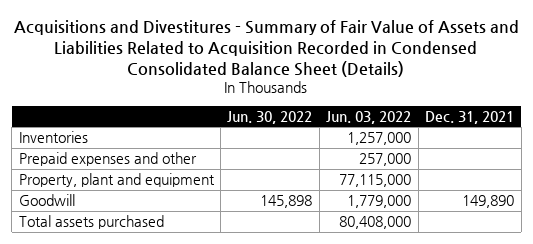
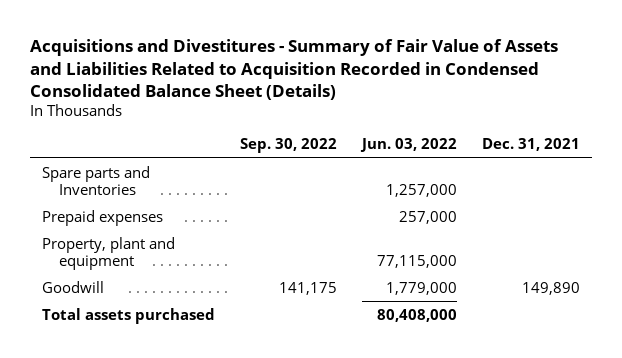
- | Jun. 30, 2022 | Jun. 03, 2022 | Dec. 31, 2021
+ | Sep. 30, 2022 | Jun. 03, 2022 | Dec. 31, 2021
- Inventories | | 1,257,000 |
- Prepaid expenses and other | | 257,000 |
+ Spare parts and Inventories | | 1,257,000 |
+ Prepaid expenses | | 257,000 |

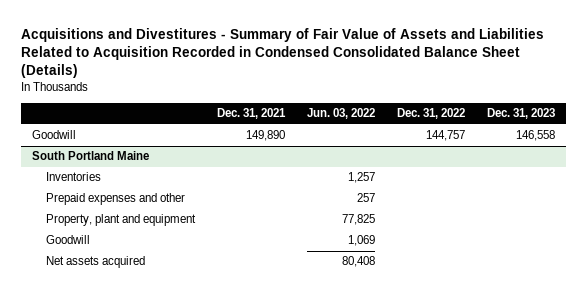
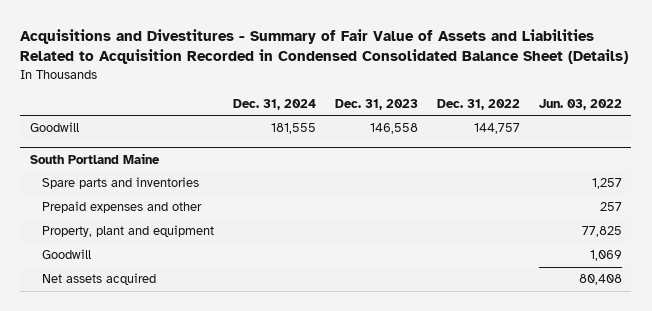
- | Dec. 31, 2021 | Jun. 03, 2022 | Dec. 31, 2022 | Dec. 31, 2023
+ | Dec. 31, 2024 | Dec. 31, 2023 | Dec. 31, 2022 | Jun. 03, 2022
@ South Portland Maine
- Inventories | | 1,257 | |
+ Spare parts and inventories | | | | 1,257

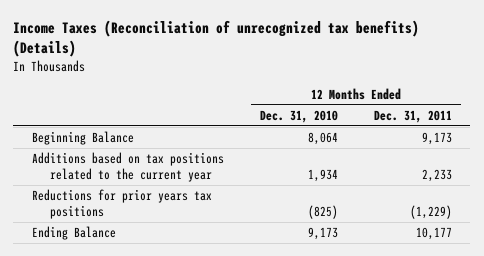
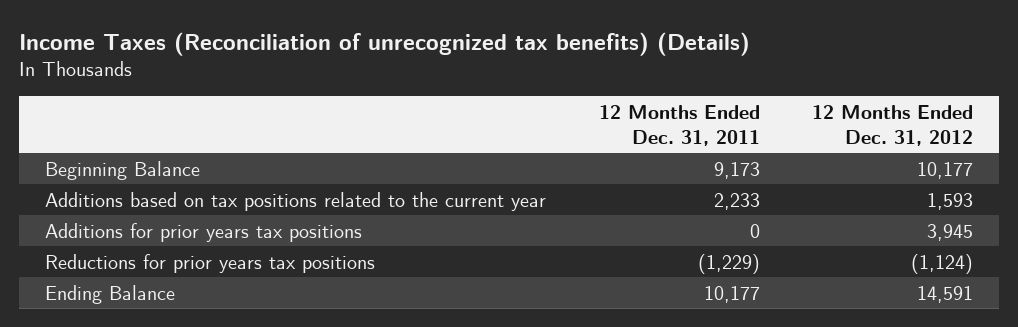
- | 12 Months Ended Dec. 31, 2010 | 12 Months Ended Dec. 31, 2011
+ | 12 Months Ended Dec. 31, 2011 | 12 Months Ended Dec. 31, 2012
+ Additions for prior years tax positions | 0 | 3,945

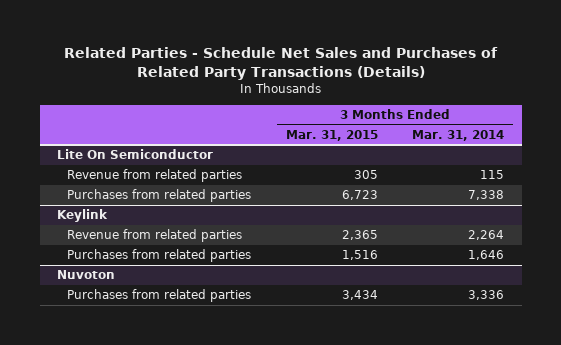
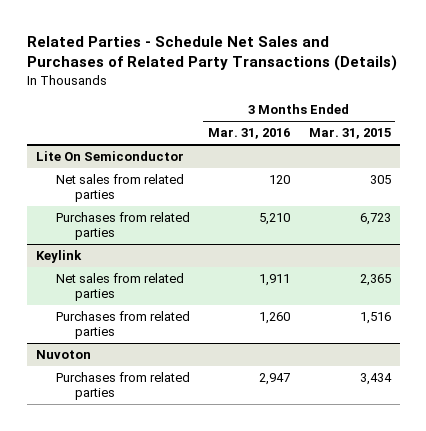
- | 3 Months Ended Mar. 31, 2015 | 3 Months Ended Mar. 31, 2014
+ | 3 Months Ended Mar. 31, 2016 | 3 Months Ended Mar. 31, 2015
@ Lite On Semiconductor
- Revenue from related parties | 305 | 115
+ Net sales from related parties | 120 | 305
@ Keylink
- Revenue from related parties | 2,365 | 2,264
+ Net sales from related parties | 1,911 | 2,365

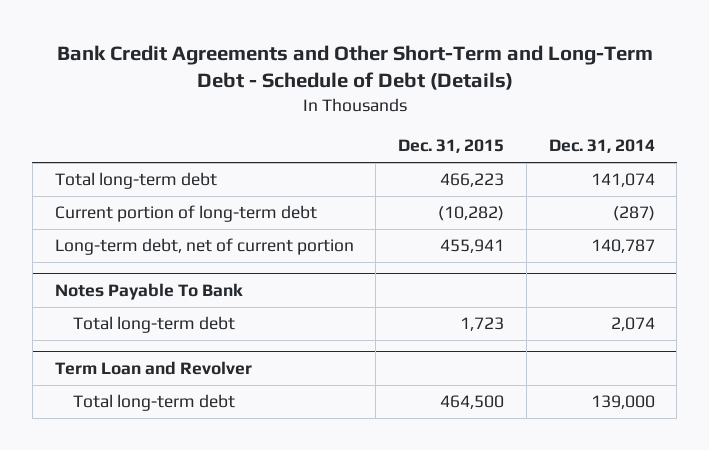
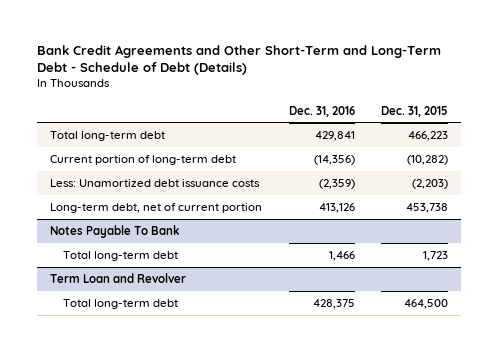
- | Dec. 31, 2015 | Dec. 31, 2014
+ | Dec. 31, 2016 | Dec. 31, 2015
- Long-term debt, net of current portion | 455,941 | 140,787
+ Less: Unamortized debt issuance costs | (2,359) | (2,203)
+ Long-term debt, net of current portion | 413,126 | 453,738

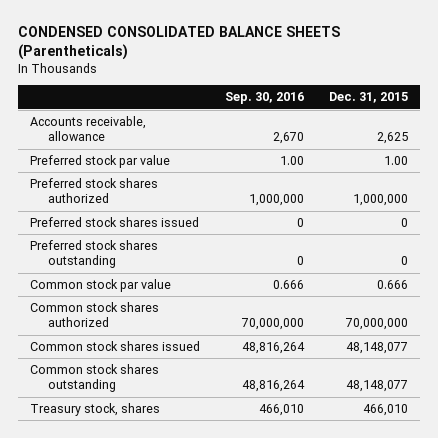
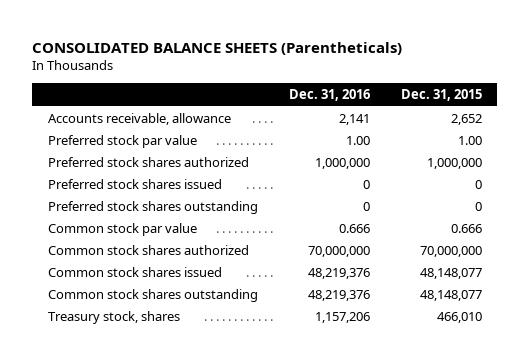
- CONDENSED CONSOLIDATED BALANCE SHEETS (Parentheticals)
+ CONSOLIDATED BALANCE SHEETS (Parentheticals)
- | Sep. 30, 2016 | Dec. 31, 2015
+ | Dec. 31, 2016 | Dec. 31, 2015
- Accounts receivable, allowance | 2,670 | 2,625
+ Accounts receivable, allowance | 2,141 | 2,652

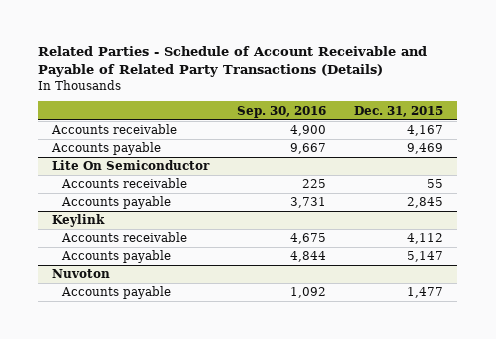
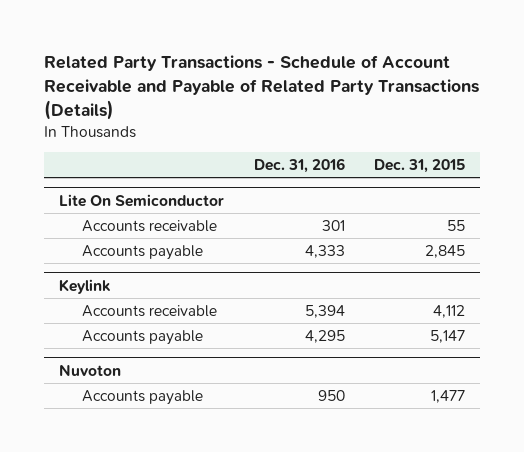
- Related Parties - Schedule of Account Receivable and Payable of Related Party Transactions (Details)
+ Related Party Transactions - Schedule of Account Receivable and Payable of Related Party Transactions (Details)
- | Sep. 30, 2016 | Dec. 31, 2015
+ | Dec. 31, 2016 | Dec. 31, 2015
- Accounts receivable | 4,900 | 4,167
- Accounts payable | 9,667 | 9,469

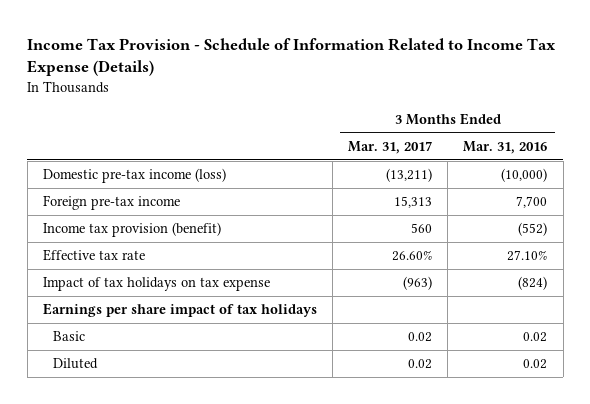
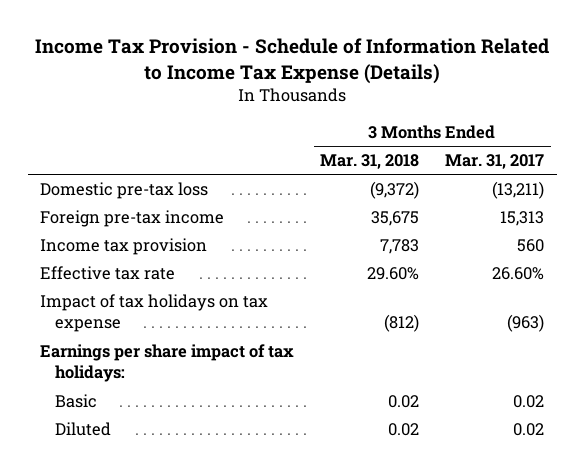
- | 3 Months Ended Mar. 31, 2017 | 3 Months Ended Mar. 31, 2016
+ | 3 Months Ended Mar. 31, 2018 | 3 Months Ended Mar. 31, 2017
- Domestic pre-tax income (loss) | (13,211) | (10,000)
+ Domestic pre-tax loss | (9,372) | (13,211)
- Income tax provision (benefit) | 560 | (552)
+ Income tax provision | 7,783 | 560
- Earnings per share impact of tax holidays
+ Earnings per share impact of tax holidays:

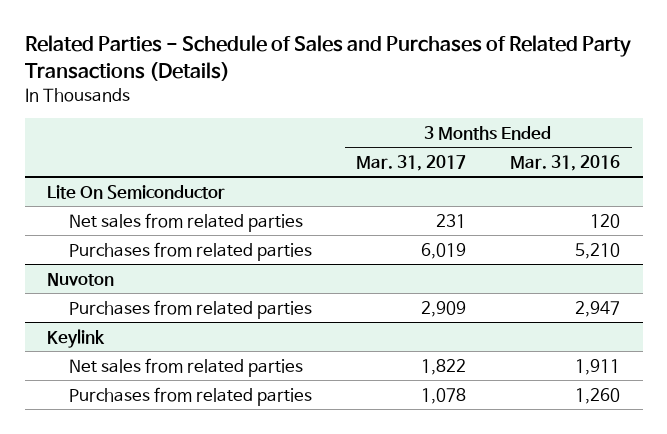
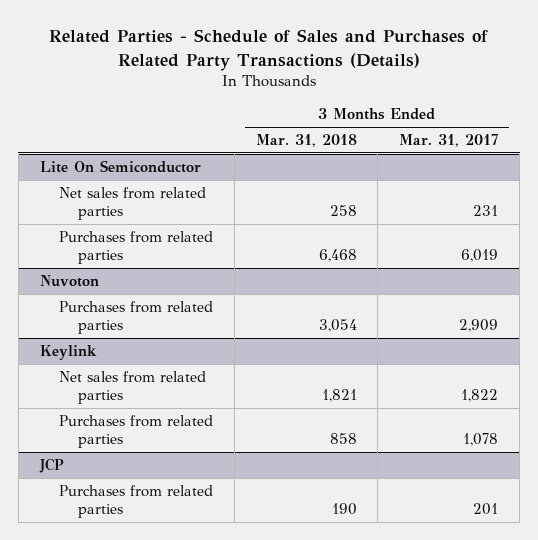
- | 3 Months Ended Mar. 31, 2017 | 3 Months Ended Mar. 31, 2016
+ | 3 Months Ended Mar. 31, 2018 | 3 Months Ended Mar. 31, 2017
+ JCP
+ Purchases from related parties | 190 | 201

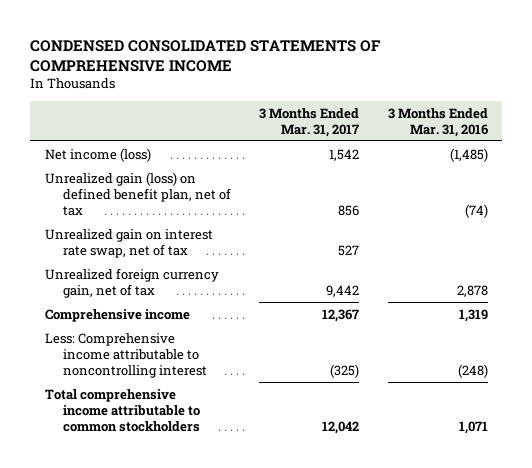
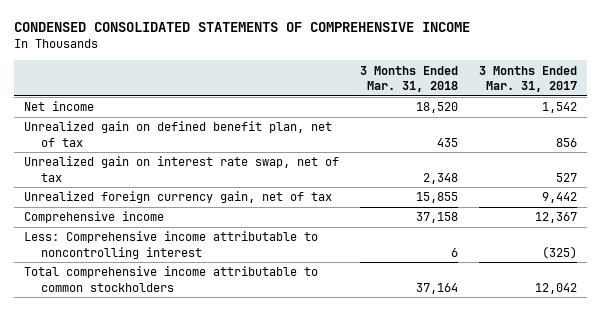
- | 3 Months Ended Mar. 31, 2017 | 3 Months Ended Mar. 31, 2016
+ | 3 Months Ended Mar. 31, 2018 | 3 Months Ended Mar. 31, 2017
- Net income (loss) | 1,542 | (1,485)
- Unrealized gain (loss) on defined benefit plan, net of tax | 856 | (74)
+ Net income | 18,520 | 1,542
+ Unrealized gain on defined benefit plan, net of tax | 435 | 856

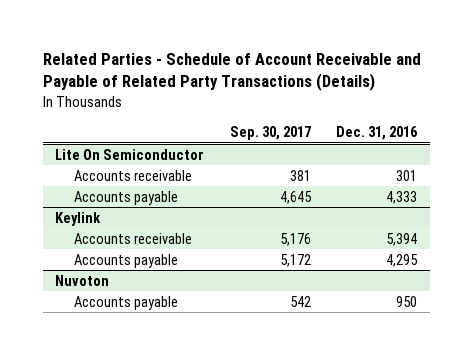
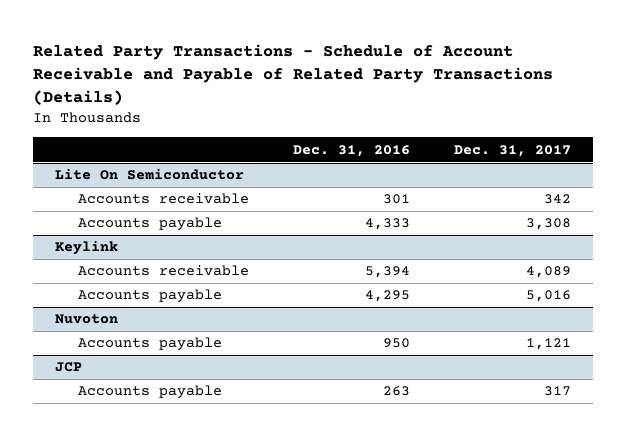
- Related Parties - Schedule of Account Receivable and Payable of Related Party Transactions (Details)
+ Related Party Transactions - Schedule of Account Receivable and Payable of Related Party Transactions (Details)
- | Sep. 30, 2017 | Dec. 31, 2016
+ | Dec. 31, 2016 | Dec. 31, 2017
+ JCP
+ Accounts payable | 263 | 317

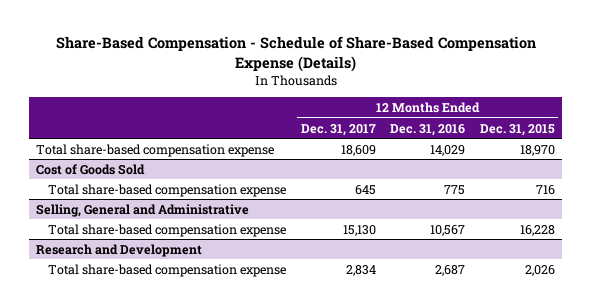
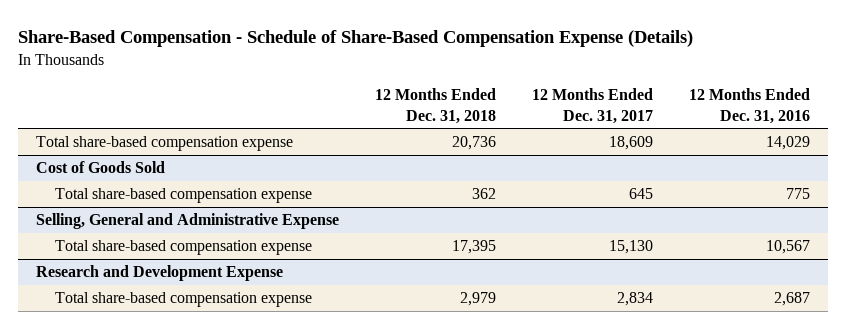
- | 12 Months Ended Dec. 31, 2017 | 12 Months Ended Dec. 31, 2016 | 12 Months Ended Dec. 31, 2015
+ | 12 Months Ended Dec. 31, 2018 | 12 Months Ended Dec. 31, 2017 | 12 Months Ended Dec. 31, 2016
- Selling, General and Administrative
+ Selling, General and Administrative Expense
- Research and Development
+ Research and Development Expense

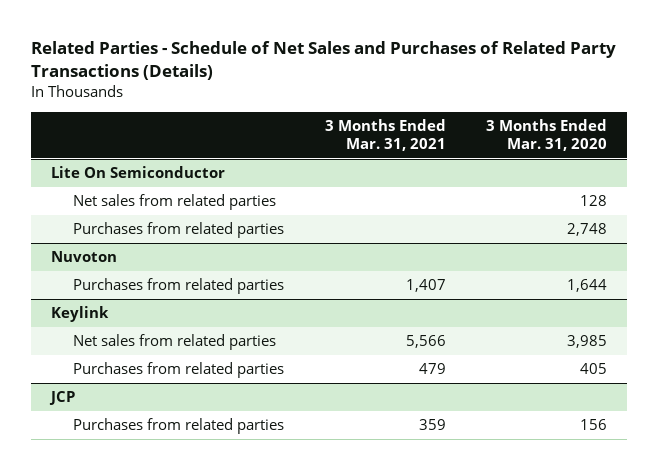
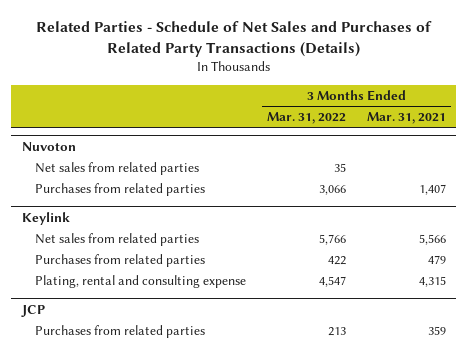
- | 3 Months Ended Mar. 31, 2021 | 3 Months Ended Mar. 31, 2020
+ | 3 Months Ended Mar. 31, 2022 | 3 Months Ended Mar. 31, 2021
- Lite On Semiconductor
- Net sales from related parties | | 128
- Purchases from related parties | | 2,748
@ Nuvoton
+ Net sales from related parties | 35 |
@ Keylink
+ Plating, rental and consulting expense | 4,547 | 4,315

